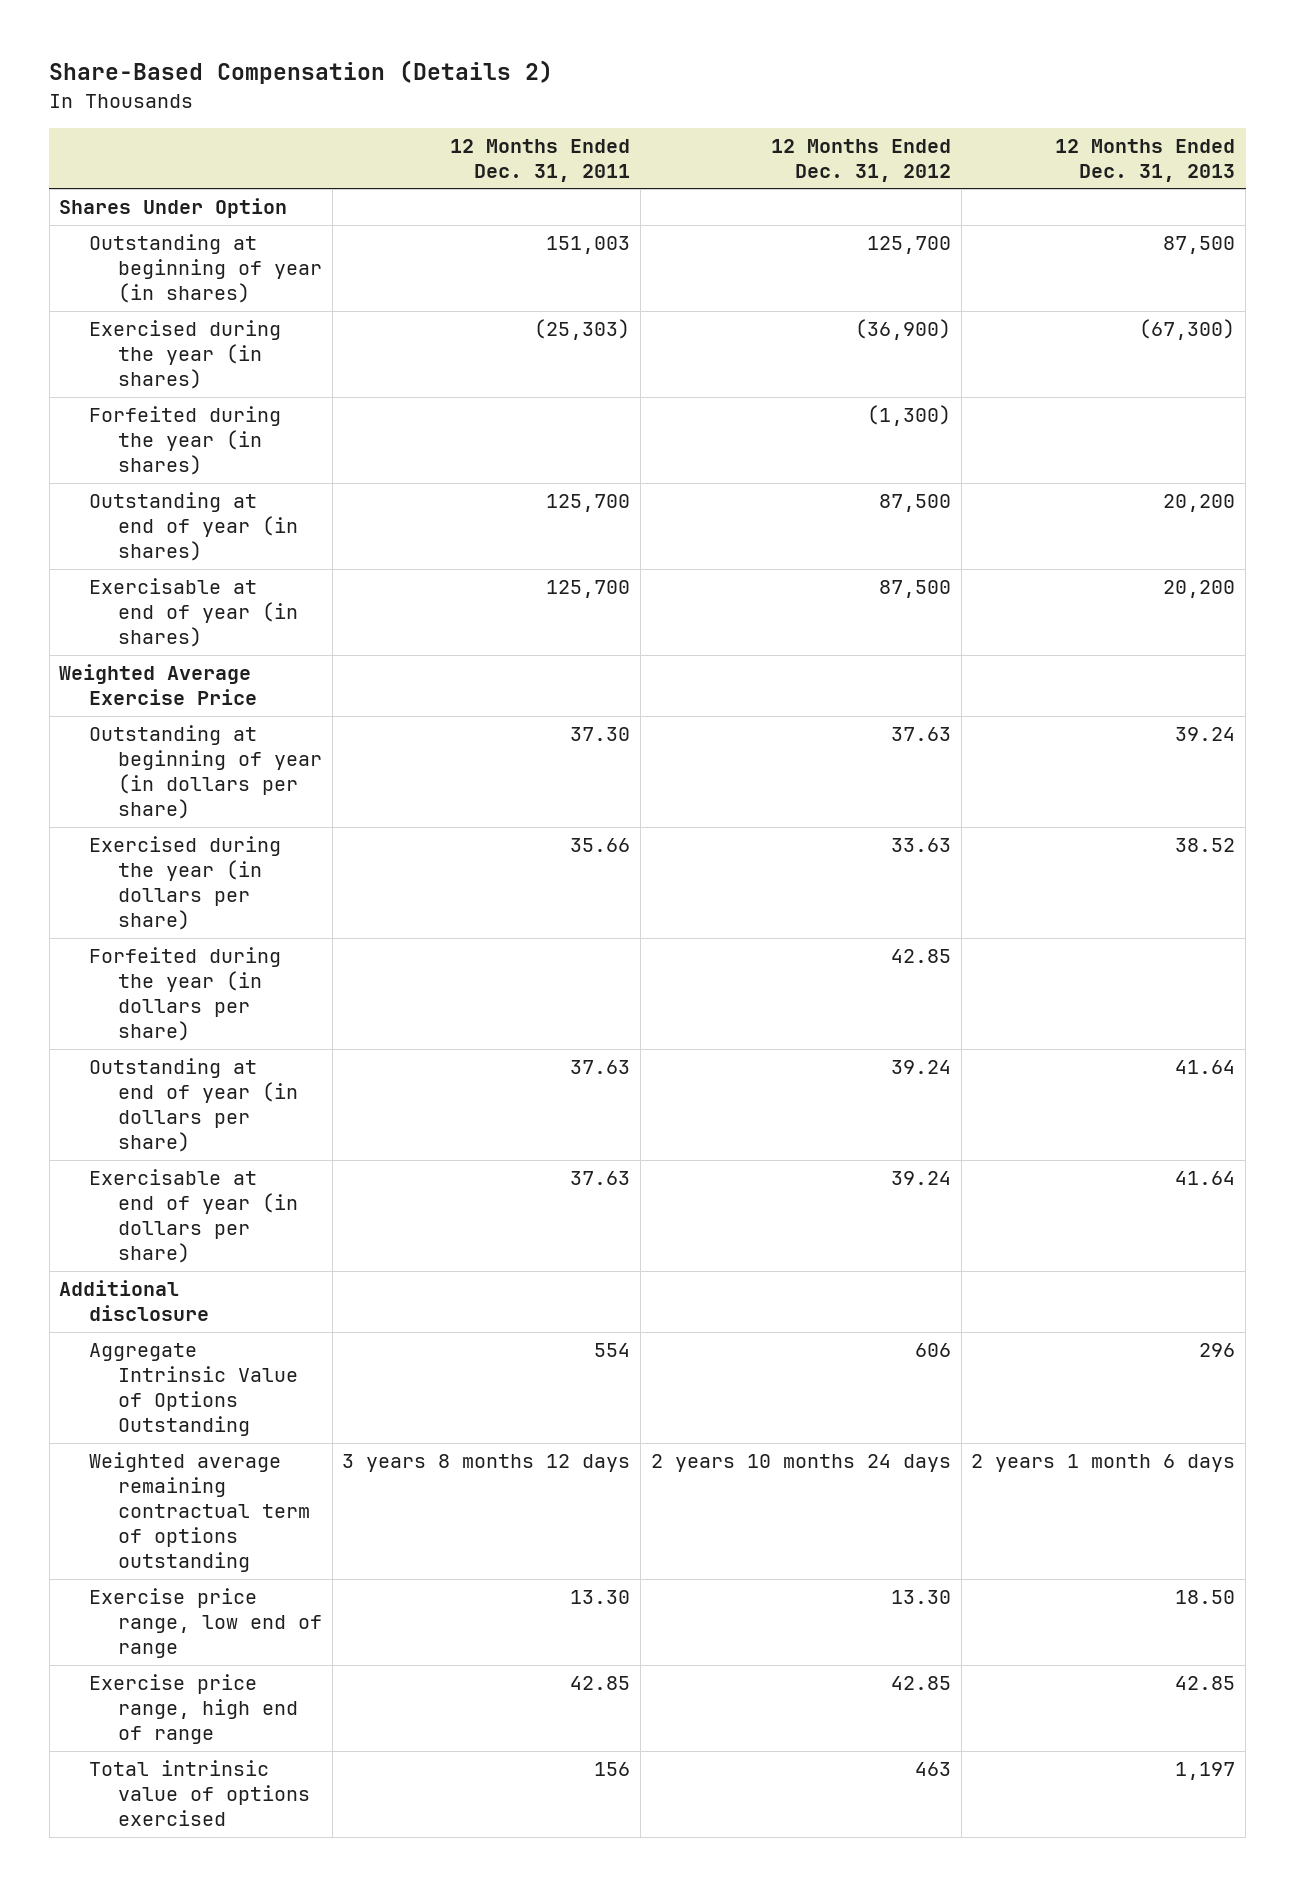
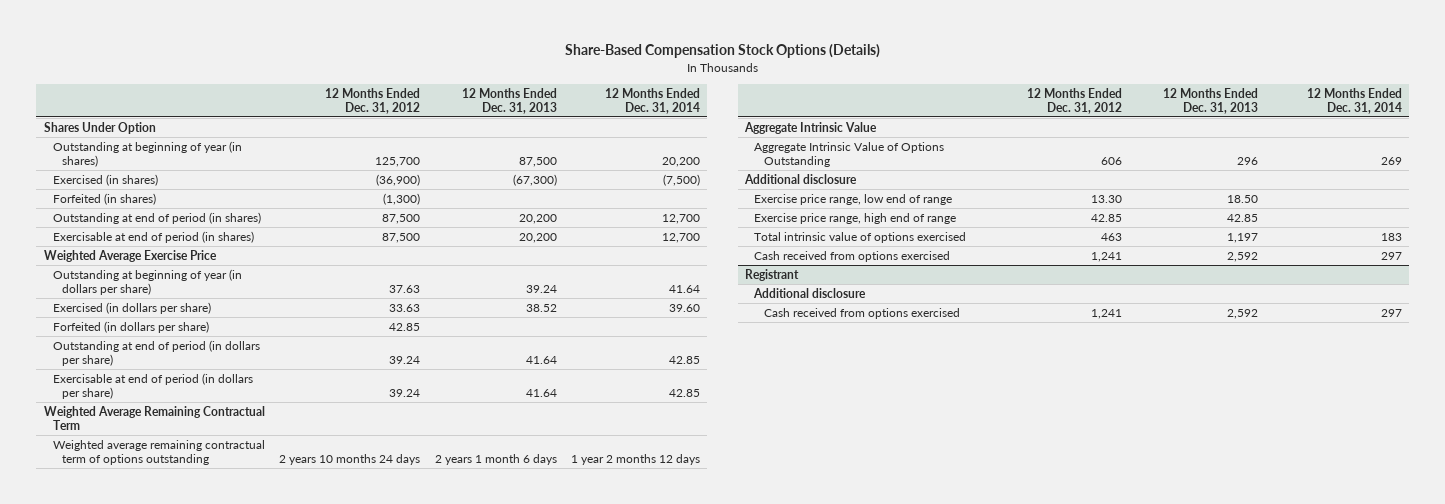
- Share-Based Compensation (Details 2)
+ Share-Based Compensation Stock Options (Details)
- | 12 Months Ended Dec. 31, 2011 | 12 Months Ended Dec. 31, 2012 | 12 Months Ended Dec. 31, 2013
+ | 12 Months Ended Dec. 31, 2012 | 12 Months Ended Dec. 31, 2013 | 12 Months Ended Dec. 31, 2014
- Exercised during the year (in shares) | (25,303) | (36,900) | (67,300)
- Forfeited during the year (in shares) | | (1,300) |
- Outstanding at end of year (in shares) | 125,700 | 87,500 | 20,200
- Exercisable at end of year (in shares) | 125,700 | 87,500 | 20,200
+ Exercised (in shares) | (36,900) | (67,300) | (7,500)
+ Forfeited (in shares) | (1,300) | |
+ Outstanding at end of period (in shares) | 87,500 | 20,200 | 12,700
+ Exercisable at end of period (in shares) | 87,500 | 20,200 | 12,700
- Exercised during the year (in dollars per share) | 35.66 | 33.63 | 38.52
- Forfeited during the year (in dollars per share) | | 42.85 |
- Outstanding at end of year (in dollars per share) | 37.63 | 39.24 | 41.64
- Exercisable at end of year (in dollars per share) | 37.63 | 39.24 | 41.64
+ Exercised (in dollars per share) | 33.63 | 38.52 | 39.60
+ Forfeited (in dollars per share) | 42.85 | |
+ Outstanding at end of period (in dollars per share) | 39.24 | 41.64 | 42.85
+ Exercisable at end of period (in dollars per share) | 39.24 | 41.64 | 42.85
+ Weighted Average Remaining Contractual Term
+ Aggregate Intrinsic Value
moved down: Aggregate Intrinsic Value of Options Outstanding | 606 | 296 | 269
moved down: Additional disclosure
+ Cash received from options exercised | 1,241 | 2,592 | 297
+ Registrant
+ Additional disclosure
+ Cash received from options exercised | 1,241 | 2,592 | 297

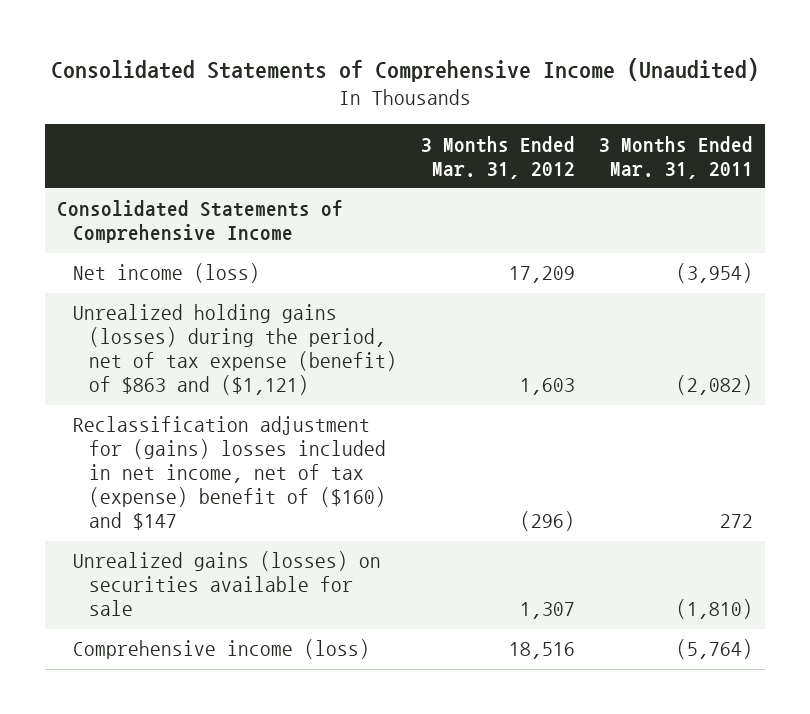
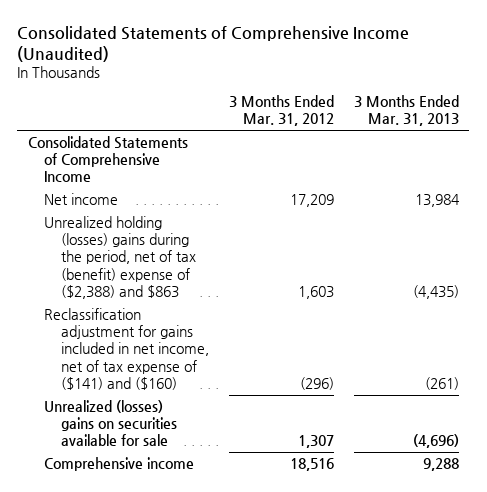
- | 3 Months Ended Mar. 31, 2012 | 3 Months Ended Mar. 31, 2011
+ | 3 Months Ended Mar. 31, 2012 | 3 Months Ended Mar. 31, 2013
- Net income (loss) | 17,209 | (3,954)
- Unrealized holding gains (losses) during the period, net of tax expense (benefit) of $863 and ($1,121) | 1,603 | (2,082)
- Reclassification adjustment for (gains) losses included in net income, net of tax (expense) benefit of ($160) and $147 | (296) | 272
- Unrealized gains (losses) on securities available for sale | 1,307 | (1,810)
- Comprehensive income (loss) | 18,516 | (5,764)
+ Net income | 17,209 | 13,984
+ Unrealized holding (losses) gains during the period, net of tax (benefit) expense of ($2,388) and $863 | 1,603 | (4,435)
+ Reclassification adjustment for gains included in net income, net of tax expense of ($141) and ($160) | (296) | (261)
+ Unrealized (losses) gains on securities available for sale | 1,307 | (4,696)
+ Comprehensive income | 18,516 | 9,288

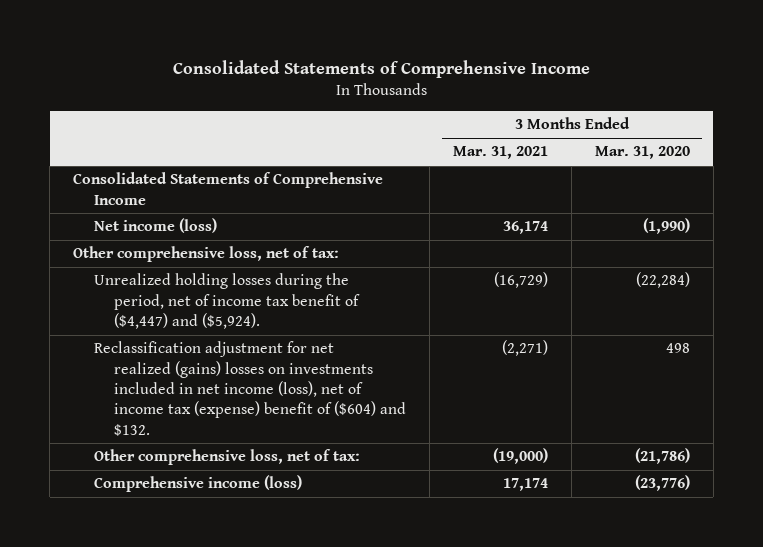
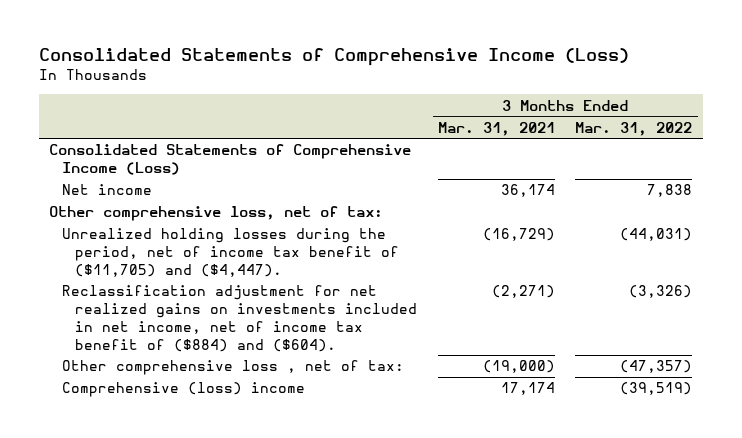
- Consolidated Statements of Comprehensive Income
+ Consolidated Statements of Comprehensive Income (Loss)
- | 3 Months Ended Mar. 31, 2021 | 3 Months Ended Mar. 31, 2020
+ | 3 Months Ended Mar. 31, 2021 | 3 Months Ended Mar. 31, 2022
- Consolidated Statements of Comprehensive Income
- Net income (loss) | 36,174 | (1,990)
+ Consolidated Statements of Comprehensive Income (Loss)
+ Net income | 36,174 | 7,838
- Unrealized holding losses during the period, net of income tax benefit of ($4,447) and ($5,924). | (16,729) | (22,284)
- Reclassification adjustment for net realized (gains) losses on investments included in net income (loss), net of income tax (expense) benefit of ($604) and $132. | (2,271) | 498
- Other comprehensive loss, net of tax: | (19,000) | (21,786)
- Comprehensive income (loss) | 17,174 | (23,776)
+ Unrealized holding losses during the period, net of income tax benefit of ($11,705) and ($4,447). | (16,729) | (44,031)
+ Reclassification adjustment for net realized gains on investments included in net income, net of income tax benefit of ($884) and ($604). | (2,271) | (3,326)
+ Other comprehensive loss , net of tax: | (19,000) | (47,357)
+ Comprehensive (loss) income | 17,174 | (39,519)

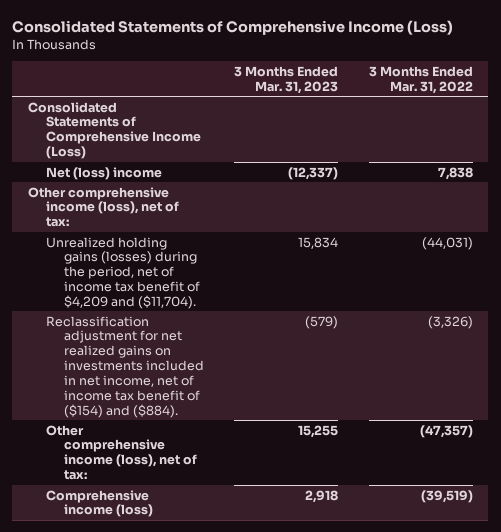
- | 3 Months Ended Mar. 31, 2021 | 3 Months Ended Mar. 31, 2022
+ | 3 Months Ended Mar. 31, 2023 | 3 Months Ended Mar. 31, 2022
- Net income | 36,174 | 7,838
- Other comprehensive loss, net of tax:
- Unrealized holding losses during the period, net of income tax benefit of ($11,705) and ($4,447). | (16,729) | (44,031)
- Reclassification adjustment for net realized gains on investments included in net income, net of income tax benefit of ($884) and ($604). | (2,271) | (3,326)
- Other comprehensive loss , net of tax: | (19,000) | (47,357)
- Comprehensive (loss) income | 17,174 | (39,519)
+ Net (loss) income | (12,337) | 7,838
+ Other comprehensive income (loss), net of tax:
+ Unrealized holding gains (losses) during the period, net of income tax benefit of $4,209 and ($11,704). | 15,834 | (44,031)
+ Reclassification adjustment for net realized gains on investments included in net income, net of income tax benefit of ($154) and ($884). | (579) | (3,326)
+ Other comprehensive income (loss), net of tax: | 15,255 | (47,357)
+ Comprehensive income (loss) | 2,918 | (39,519)

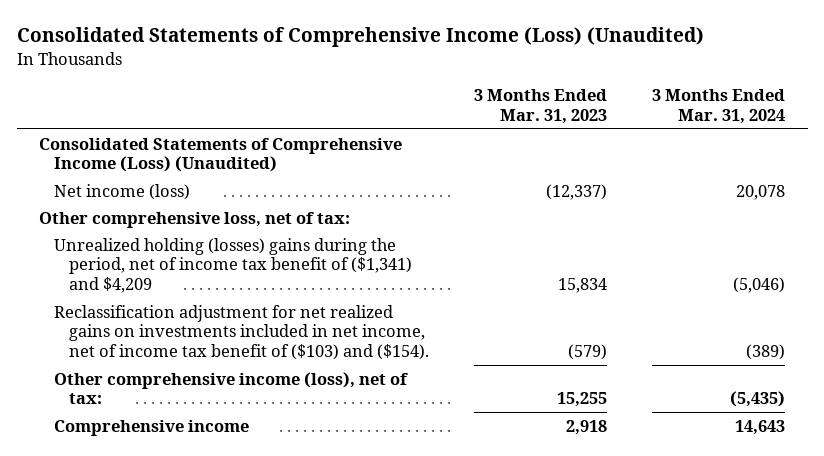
- Consolidated Statements of Comprehensive Income (Loss)
+ Consolidated Statements of Comprehensive Income (Loss) (Unaudited)
- | 3 Months Ended Mar. 31, 2023 | 3 Months Ended Mar. 31, 2022
+ | 3 Months Ended Mar. 31, 2023 | 3 Months Ended Mar. 31, 2024
- Consolidated Statements of Comprehensive Income (Loss)
- Net (loss) income | (12,337) | 7,838
- Other comprehensive income (loss), net of tax:
- Unrealized holding gains (losses) during the period, net of income tax benefit of $4,209 and ($11,704). | 15,834 | (44,031)
- Reclassification adjustment for net realized gains on investments included in net income, net of income tax benefit of ($154) and ($884). | (579) | (3,326)
+ Consolidated Statements of Comprehensive Income (Loss) (Unaudited)
+ Net income (loss) | (12,337) | 20,078
+ Other comprehensive loss, net of tax:
+ Unrealized holding (losses) gains during the period, net of income tax benefit of ($1,341) and $4,209 | 15,834 | (5,046)
+ Reclassification adjustment for net realized gains on investments included in net income, net of income tax benefit of ($103) and ($154). | (579) | (389)
- Comprehensive income (loss) | 2,918 | (39,519)
+ Comprehensive income | 2,918 | 14,643

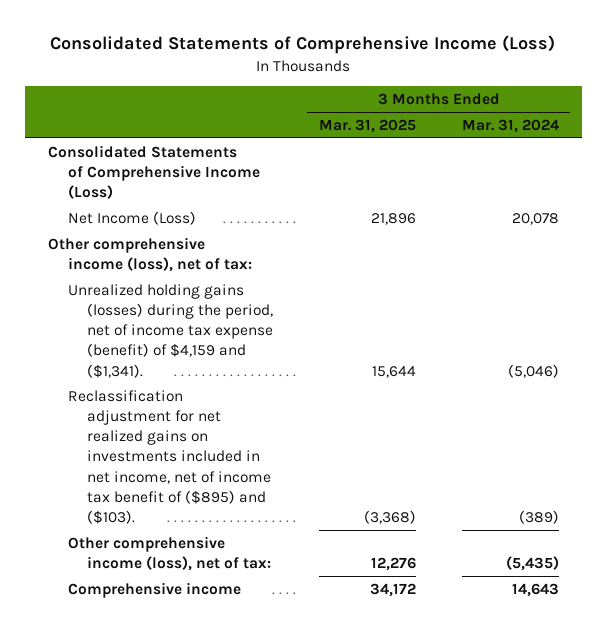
- Consolidated Statements of Comprehensive Income (Loss) (Unaudited)
+ Consolidated Statements of Comprehensive Income (Loss)
- | 3 Months Ended Mar. 31, 2023 | 3 Months Ended Mar. 31, 2024
+ | 3 Months Ended Mar. 31, 2025 | 3 Months Ended Mar. 31, 2024
- Consolidated Statements of Comprehensive Income (Loss) (Unaudited)
- Net income (loss) | (12,337) | 20,078
- Other comprehensive loss, net of tax:
- Unrealized holding (losses) gains during the period, net of income tax benefit of ($1,341) and $4,209 | 15,834 | (5,046)
- Reclassification adjustment for net realized gains on investments included in net income, net of income tax benefit of ($103) and ($154). | (579) | (389)
+ Consolidated Statements of Comprehensive Income (Loss)
+ Net Income (Loss) | 21,896 | 20,078
+ Other comprehensive income (loss), net of tax:
+ Unrealized holding gains (losses) during the period, net of income tax expense (benefit) of $4,159 and ($1,341). | 15,644 | (5,046)
+ Reclassification adjustment for net realized gains on investments included in net income, net of income tax benefit of ($895) and ($103). | (3,368) | (389)

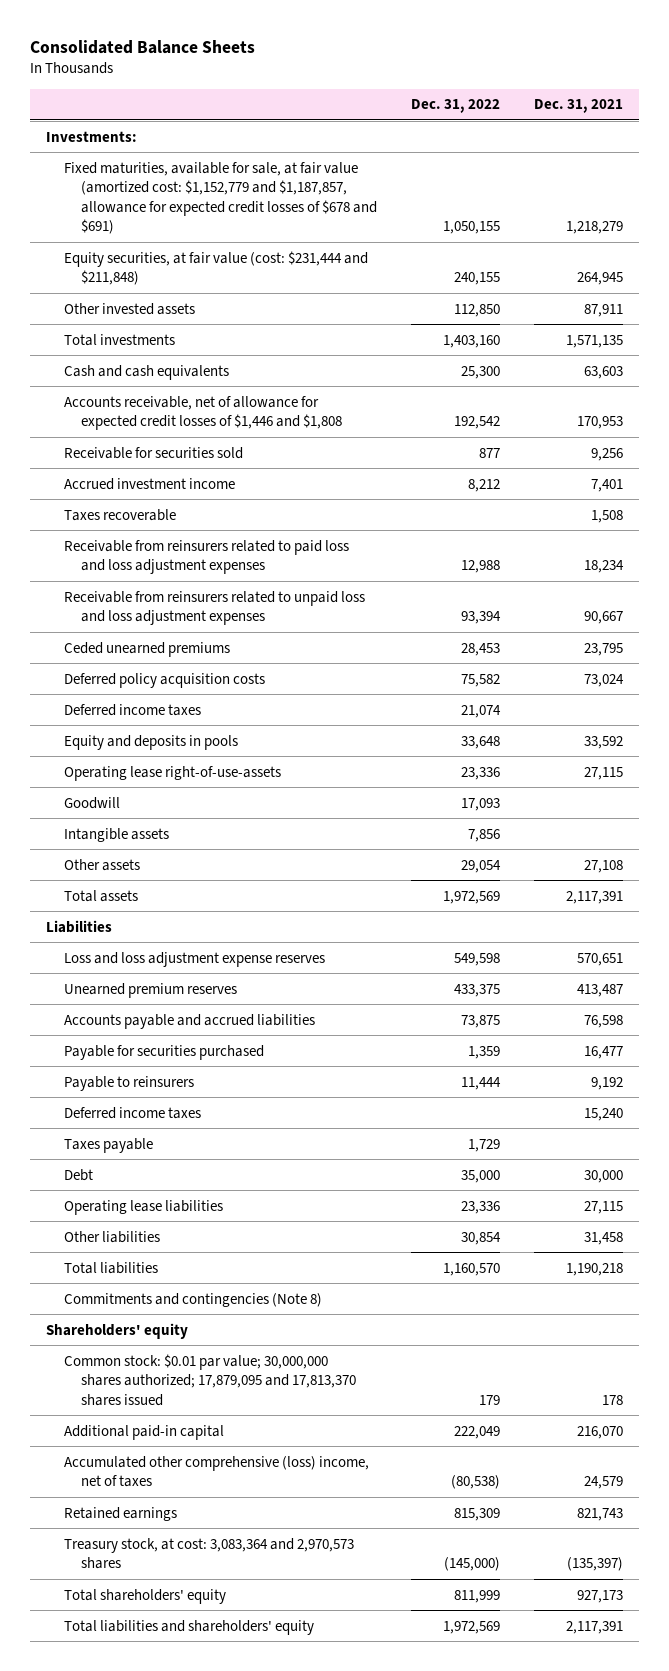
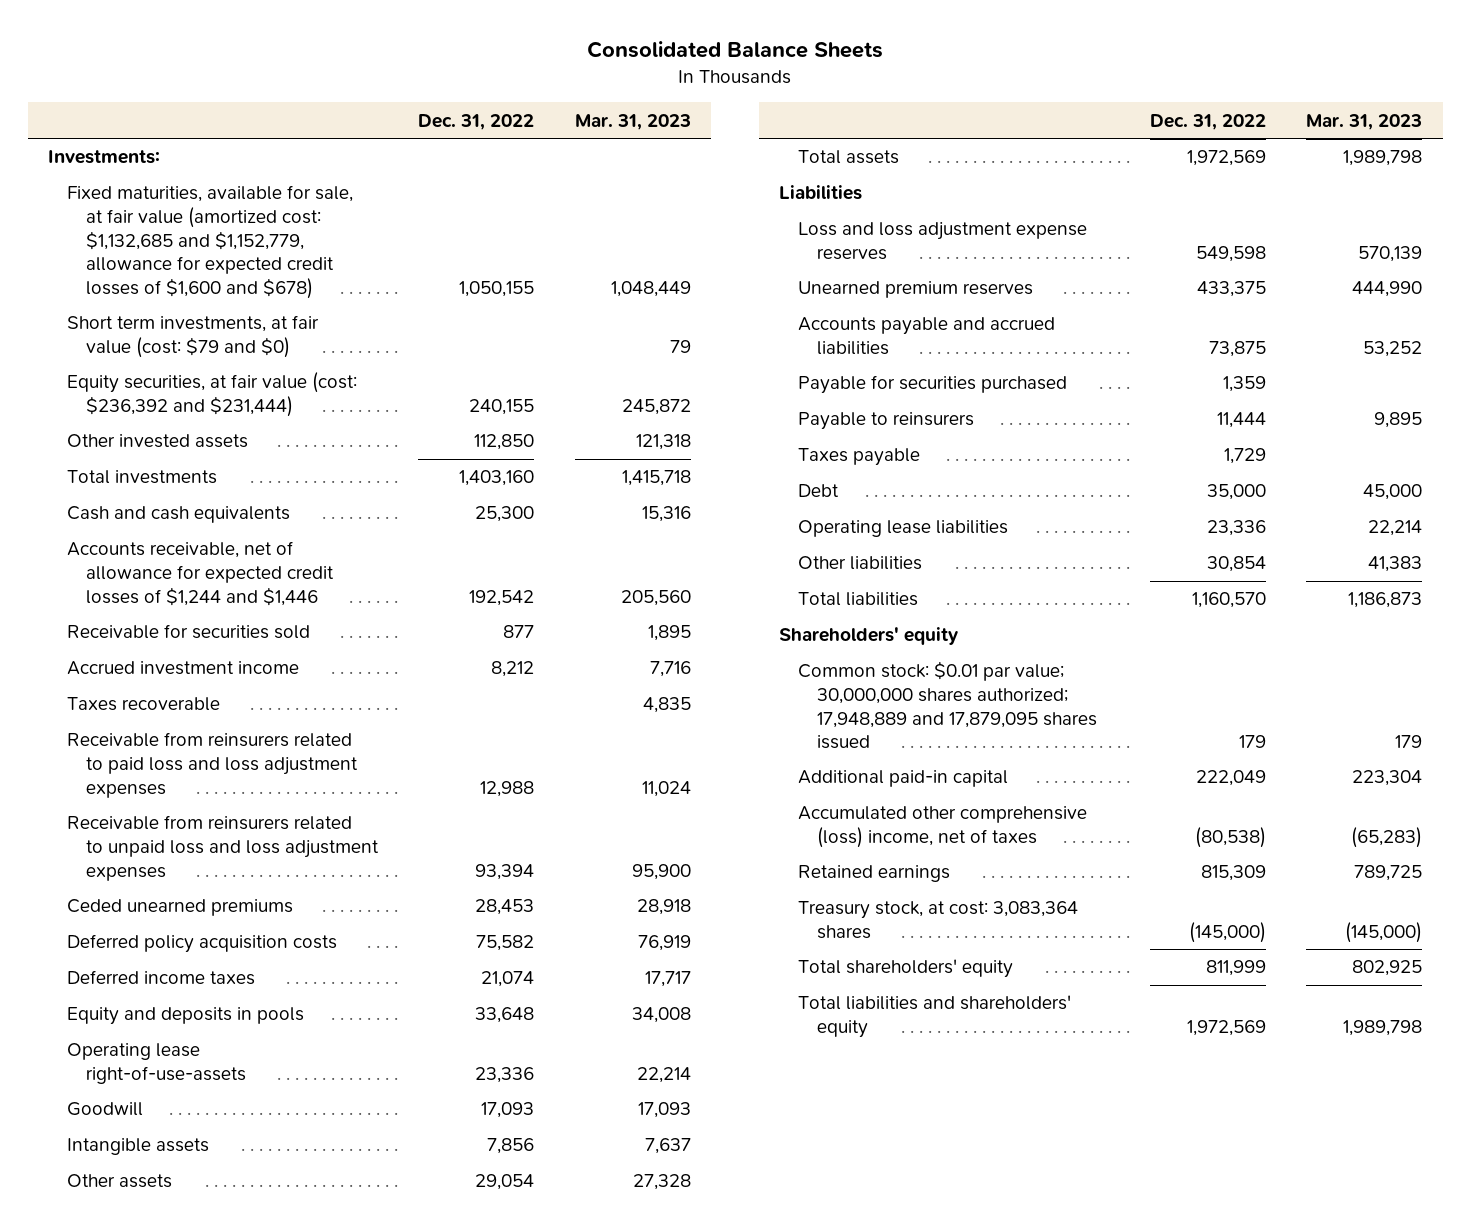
- | Dec. 31, 2022 | Dec. 31, 2021
+ | Dec. 31, 2022 | Mar. 31, 2023
- Fixed maturities, available for sale, at fair value (amortized cost: $1,152,779 and $1,187,857, allowance for expected credit losses of $678 and $691) | 1,050,155 | 1,218,279
- Equity securities, at fair value (cost: $231,444 and $211,848) | 240,155 | 264,945
+ Fixed maturities, available for sale, at fair value (amortized cost: $1,132,685 and $1,152,779, allowance for expected credit losses of $1,600 and $678) | 1,050,155 | 1,048,449
+ Short term investments, at fair value (cost: $79 and $0) | | 79
+ Equity securities, at fair value (cost: $236,392 and $231,444) | 240,155 | 245,872
- Accounts receivable, net of allowance for expected credit losses of $1,446 and $1,808 | 192,542 | 170,953
+ Accounts receivable, net of allowance for expected credit losses of $1,244 and $1,446 | 192,542 | 205,560
- Deferred income taxes | | 15,240
- Commitments and contingencies (Note 8)
- Common stock: $0.01 par value; 30,000,000 shares authorized; 17,879,095 and 17,813,370 shares issued | 179 | 178
+ Common stock: $0.01 par value; 30,000,000 shares authorized; 17,948,889 and 17,879,095 shares issued | 179 | 179
- Treasury stock, at cost: 3,083,364 and 2,970,573 shares | (145,000) | (135,397)
+ Treasury stock, at cost: 3,083,364 shares | (145,000) | (145,000)

